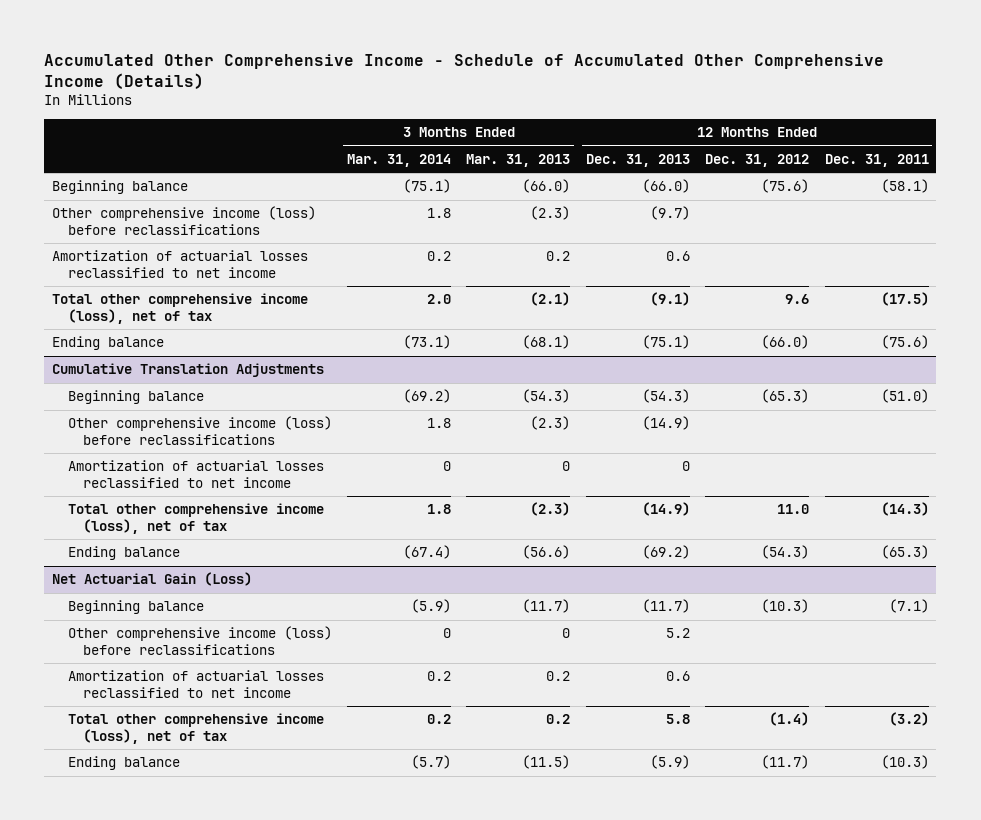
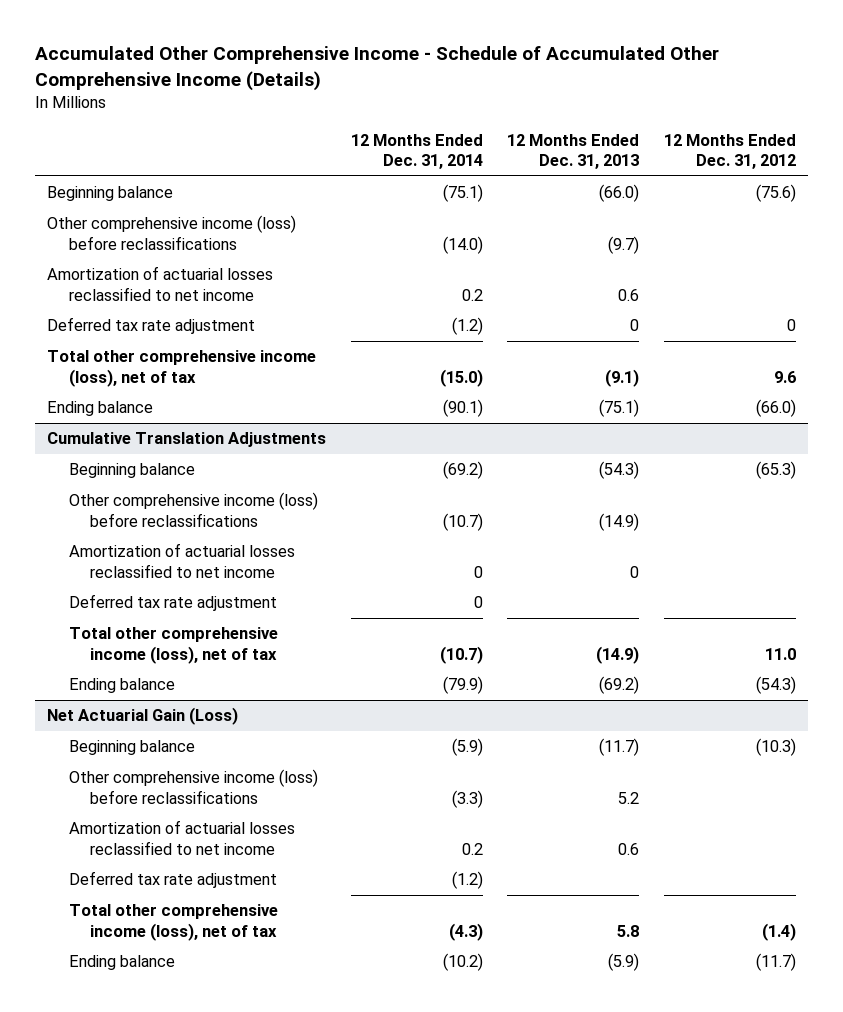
- | 3 Months Ended Mar. 31, 2014 | 3 Months Ended Mar. 31, 2013 | 12 Months Ended Dec. 31, 2013 | 12 Months Ended Dec. 31, 2012 | 12 Months Ended Dec. 31, 2011
+ | 12 Months Ended Dec. 31, 2014 | 12 Months Ended Dec. 31, 2013 | 12 Months Ended Dec. 31, 2012
+ Deferred tax rate adjustment | (1.2) | 0 | 0
@ Cumulative Translation Adjustments
+ Deferred tax rate adjustment | 0 | |
@ Net Actuarial Gain (Loss)
+ Deferred tax rate adjustment | (1.2) | |

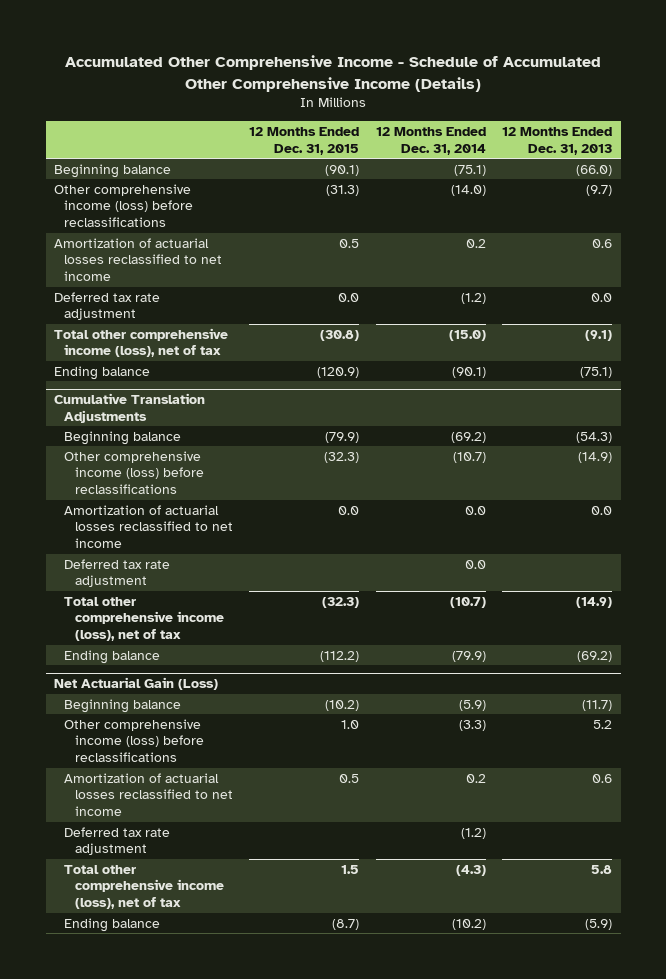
- | 12 Months Ended Dec. 31, 2014 | 12 Months Ended Dec. 31, 2013 | 12 Months Ended Dec. 31, 2012
+ | 12 Months Ended Dec. 31, 2015 | 12 Months Ended Dec. 31, 2014 | 12 Months Ended Dec. 31, 2013
- Deferred tax rate adjustment | (1.2) | 0 | 0
+ Deferred tax rate adjustment | 0.0 | (1.2) | 0.0
@ Cumulative Translation Adjustments
- Amortization of actuarial losses reclassified to net income | 0 | 0 |
- Deferred tax rate adjustment | 0 | |
+ Amortization of actuarial losses reclassified to net income | 0.0 | 0.0 | 0.0
+ Deferred tax rate adjustment | | 0.0 |

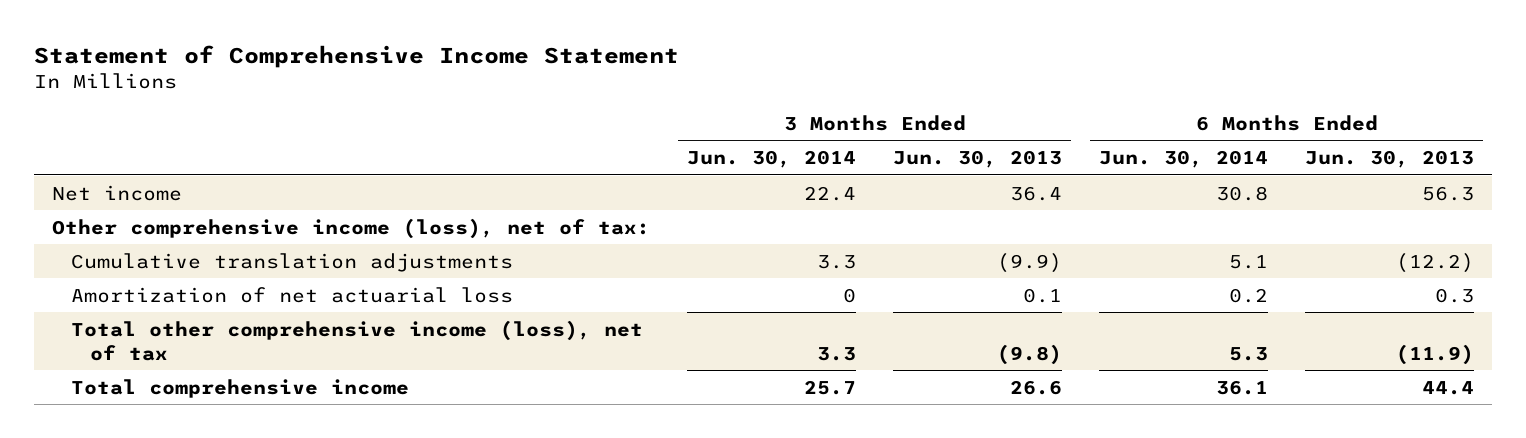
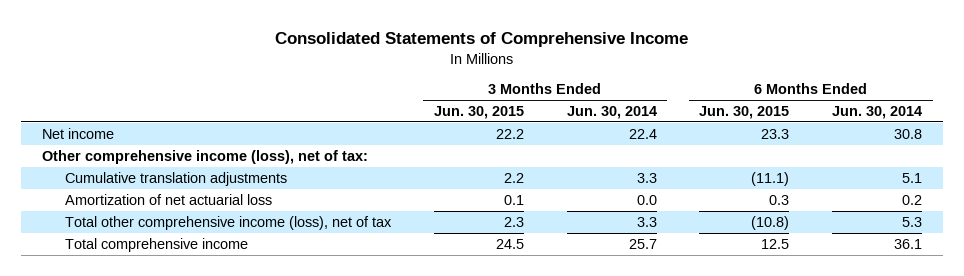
- Statement of Comprehensive Income Statement
+ Consolidated Statements of Comprehensive Income
- | 3 Months Ended Jun. 30, 2014 | 3 Months Ended Jun. 30, 2013 | 6 Months Ended Jun. 30, 2014 | 6 Months Ended Jun. 30, 2013
+ | 3 Months Ended Jun. 30, 2015 | 3 Months Ended Jun. 30, 2014 | 6 Months Ended Jun. 30, 2015 | 6 Months Ended Jun. 30, 2014
- Amortization of net actuarial loss | 0 | 0.1 | 0.2 | 0.3
+ Amortization of net actuarial loss | 0.1 | 0.0 | 0.3 | 0.2

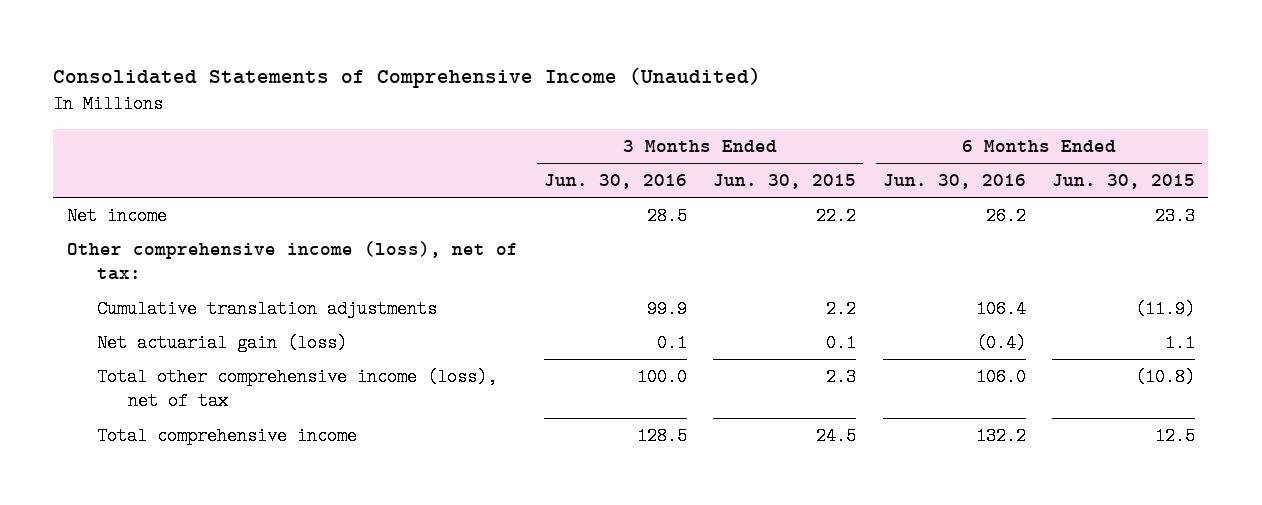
- Consolidated Statements of Comprehensive Income
+ Consolidated Statements of Comprehensive Income (Unaudited)
- | 3 Months Ended Jun. 30, 2015 | 3 Months Ended Jun. 30, 2014 | 6 Months Ended Jun. 30, 2015 | 6 Months Ended Jun. 30, 2014
+ | 3 Months Ended Jun. 30, 2016 | 3 Months Ended Jun. 30, 2015 | 6 Months Ended Jun. 30, 2016 | 6 Months Ended Jun. 30, 2015
- Cumulative translation adjustments | 2.2 | 3.3 | (11.1) | 5.1
- Amortization of net actuarial loss | 0.1 | 0.0 | 0.3 | 0.2
+ Cumulative translation adjustments | 99.9 | 2.2 | 106.4 | (11.9)
+ Net actuarial gain (loss) | 0.1 | 0.1 | (0.4) | 1.1

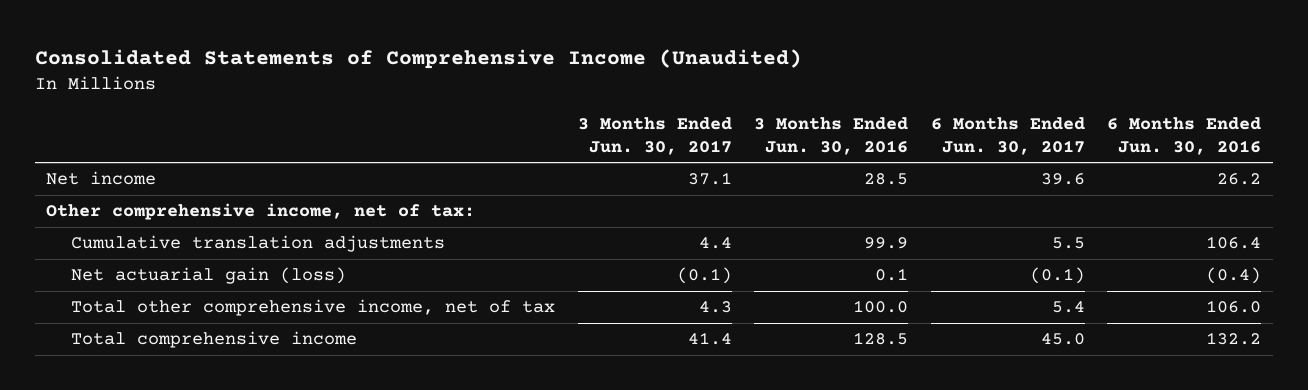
- | 3 Months Ended Jun. 30, 2016 | 3 Months Ended Jun. 30, 2015 | 6 Months Ended Jun. 30, 2016 | 6 Months Ended Jun. 30, 2015
+ | 3 Months Ended Jun. 30, 2017 | 3 Months Ended Jun. 30, 2016 | 6 Months Ended Jun. 30, 2017 | 6 Months Ended Jun. 30, 2016
- Other comprehensive income (loss), net of tax:
+ Other comprehensive income, net of tax:
- Total other comprehensive income (loss), net of tax | 100.0 | 2.3 | 106.0 | (10.8)
+ Total other comprehensive income, net of tax | 4.3 | 100.0 | 5.4 | 106.0

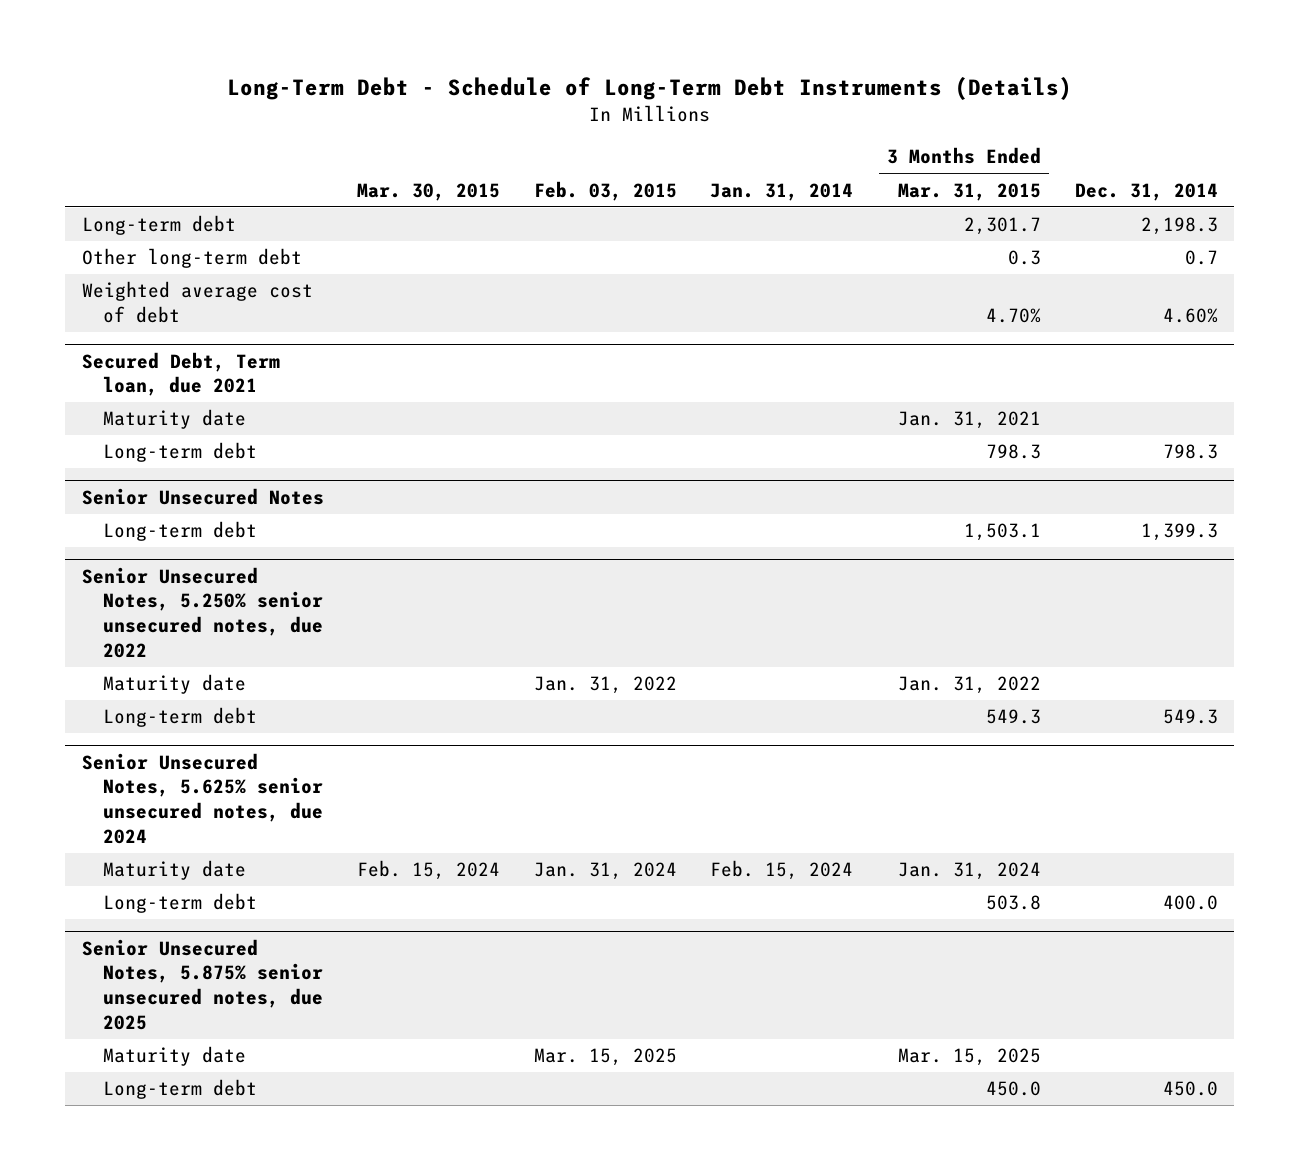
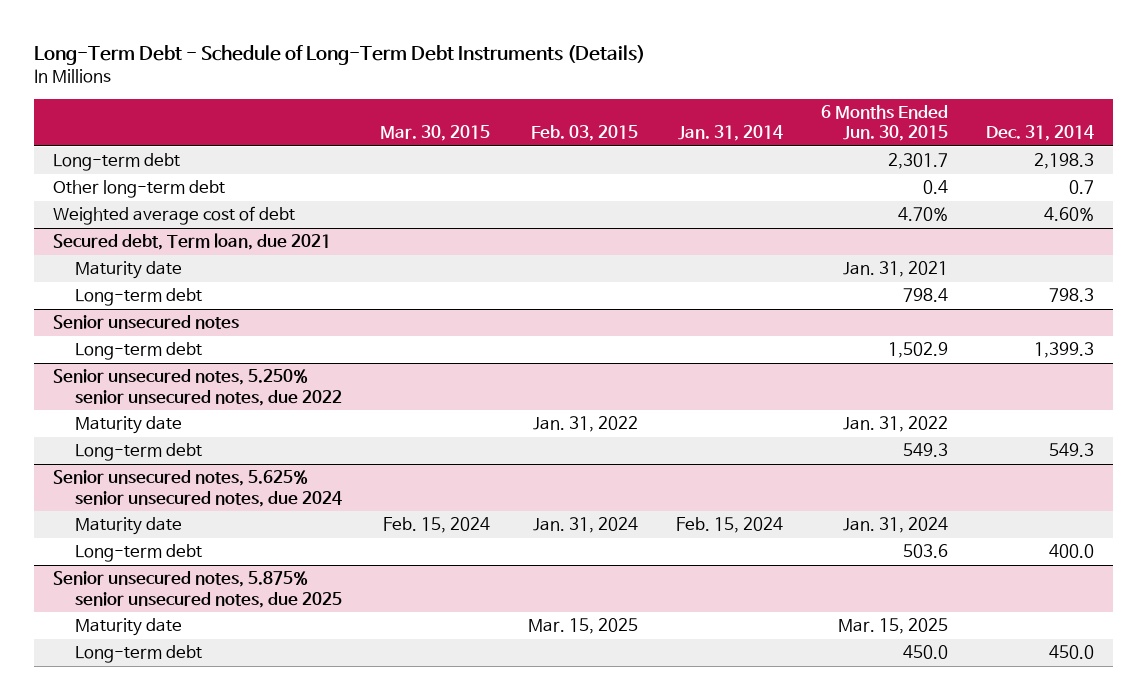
- | Mar. 30, 2015 | Feb. 03, 2015 | Jan. 31, 2014 | 3 Months Ended Mar. 31, 2015 | Dec. 31, 2014
+ | Mar. 30, 2015 | Feb. 03, 2015 | Jan. 31, 2014 | 6 Months Ended Jun. 30, 2015 | Dec. 31, 2014
- Secured Debt, Term loan, due 2021
+ Secured debt, Term loan, due 2021
- Senior Unsecured Notes
+ Senior unsecured notes
- Senior Unsecured Notes, 5.250% senior unsecured notes, due 2022
+ Senior unsecured notes, 5.250% senior unsecured notes, due 2022
- Senior Unsecured Notes, 5.625% senior unsecured notes, due 2024
+ Senior unsecured notes, 5.625% senior unsecured notes, due 2024
- Senior Unsecured Notes, 5.875% senior unsecured notes, due 2025
+ Senior unsecured notes, 5.875% senior unsecured notes, due 2025

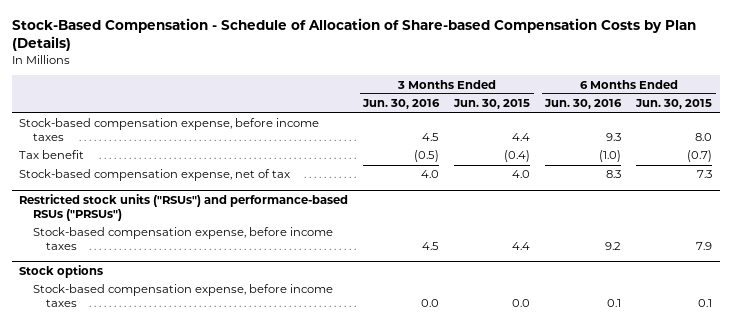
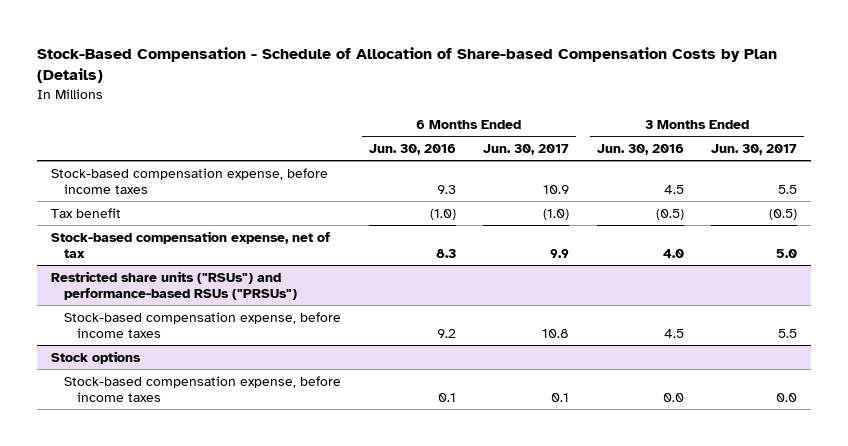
- | 3 Months Ended Jun. 30, 2016 | 3 Months Ended Jun. 30, 2015 | 6 Months Ended Jun. 30, 2016 | 6 Months Ended Jun. 30, 2015
+ | 6 Months Ended Jun. 30, 2016 | 6 Months Ended Jun. 30, 2017 | 3 Months Ended Jun. 30, 2016 | 3 Months Ended Jun. 30, 2017
- Restricted stock units ("RSUs") and performance-based RSUs ("PRSUs")
+ Restricted share units ("RSUs") and performance-based RSUs ("PRSUs")

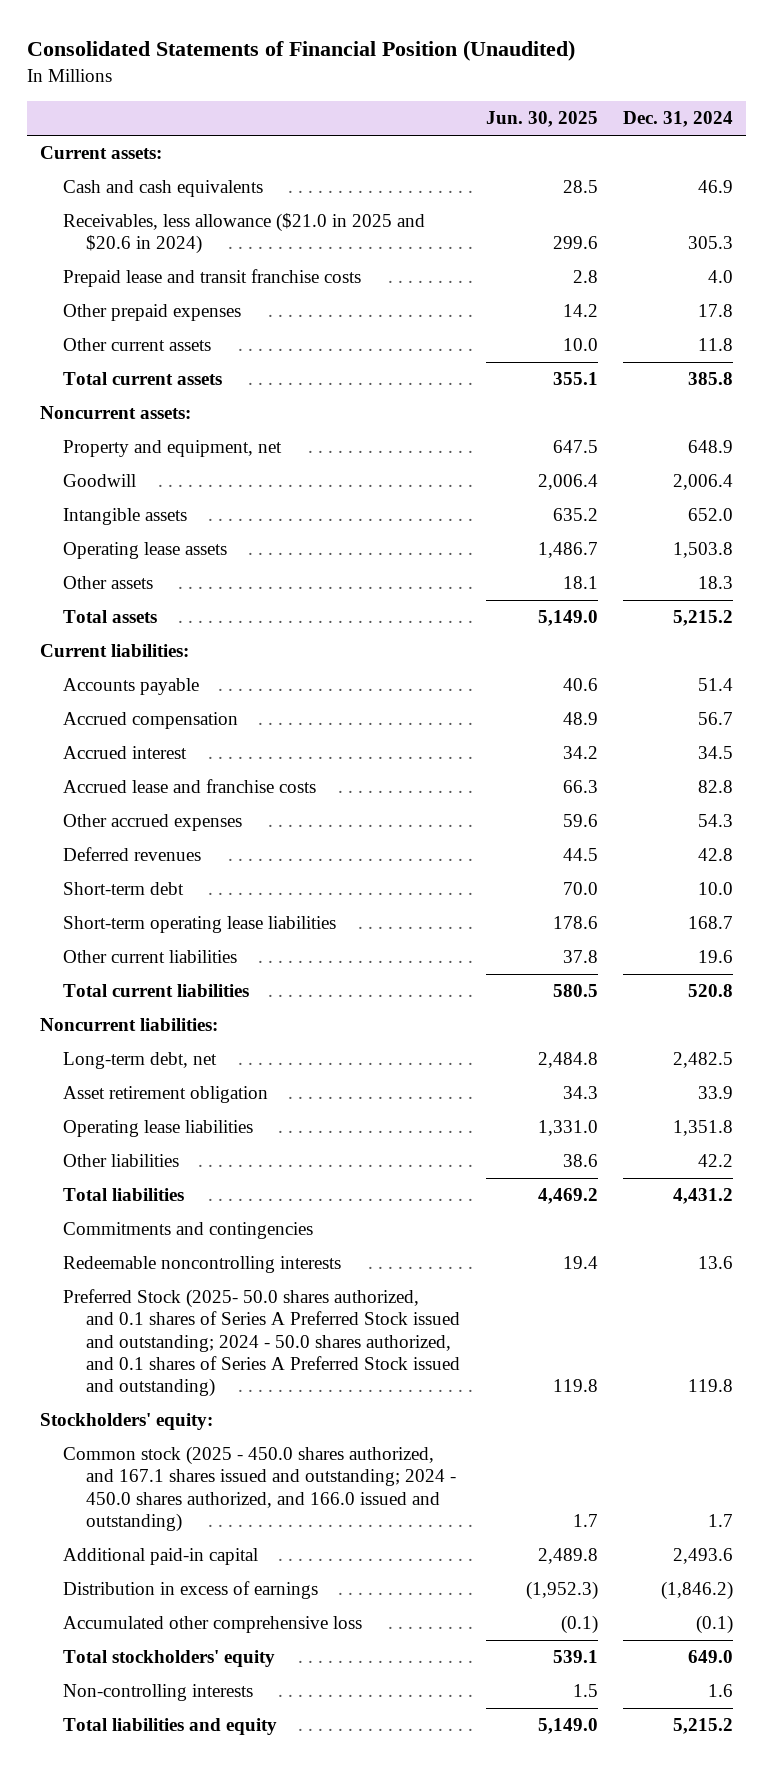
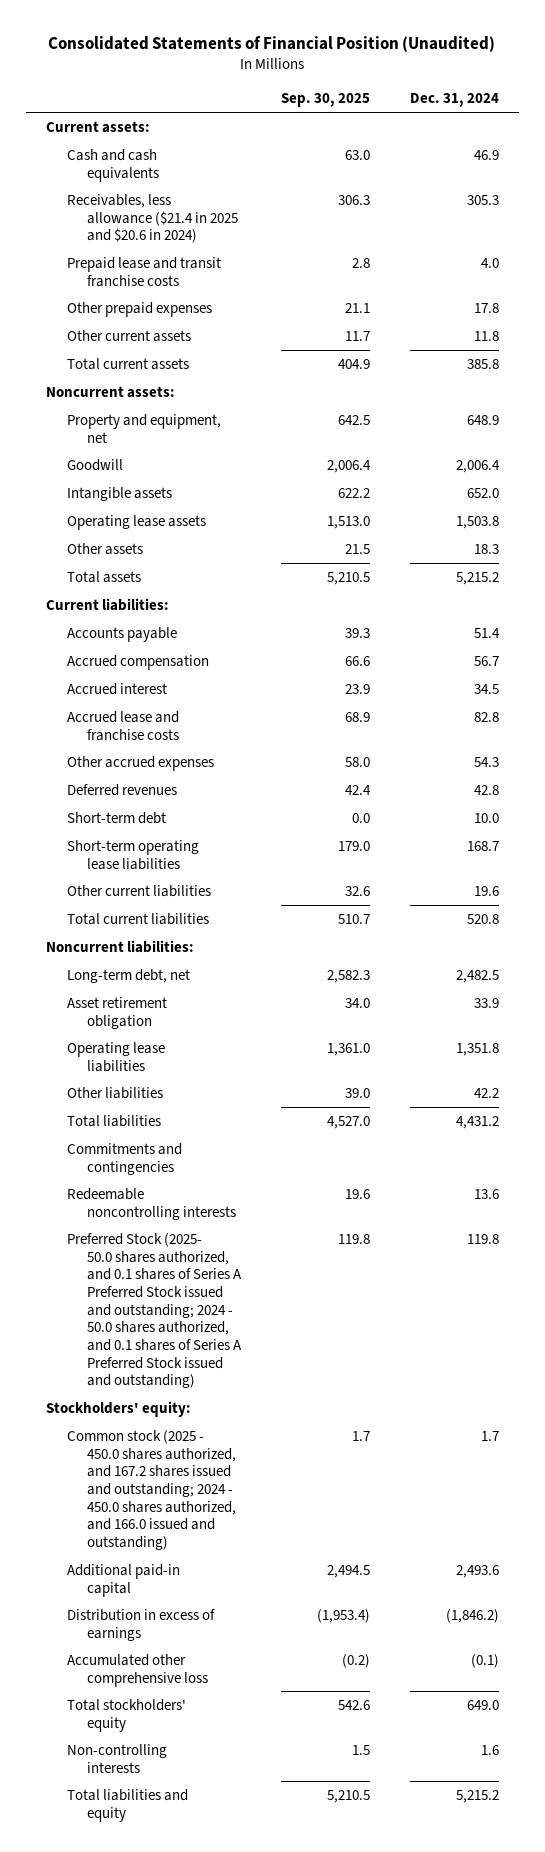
- | Jun. 30, 2025 | Dec. 31, 2024
+ | Sep. 30, 2025 | Dec. 31, 2024
- Receivables, less allowance ($21.0 in 2025 and $20.6 in 2024) | 299.6 | 305.3
+ Receivables, less allowance ($21.4 in 2025 and $20.6 in 2024) | 306.3 | 305.3
- Common stock (2025 - 450.0 shares authorized, and 167.1 shares issued and outstanding; 2024 - 450.0 shares authorized, and 166.0 issued and outstanding) | 1.7 | 1.7
+ Common stock (2025 - 450.0 shares authorized, and 167.2 shares issued and outstanding; 2024 - 450.0 shares authorized, and 166.0 issued and outstanding) | 1.7 | 1.7

